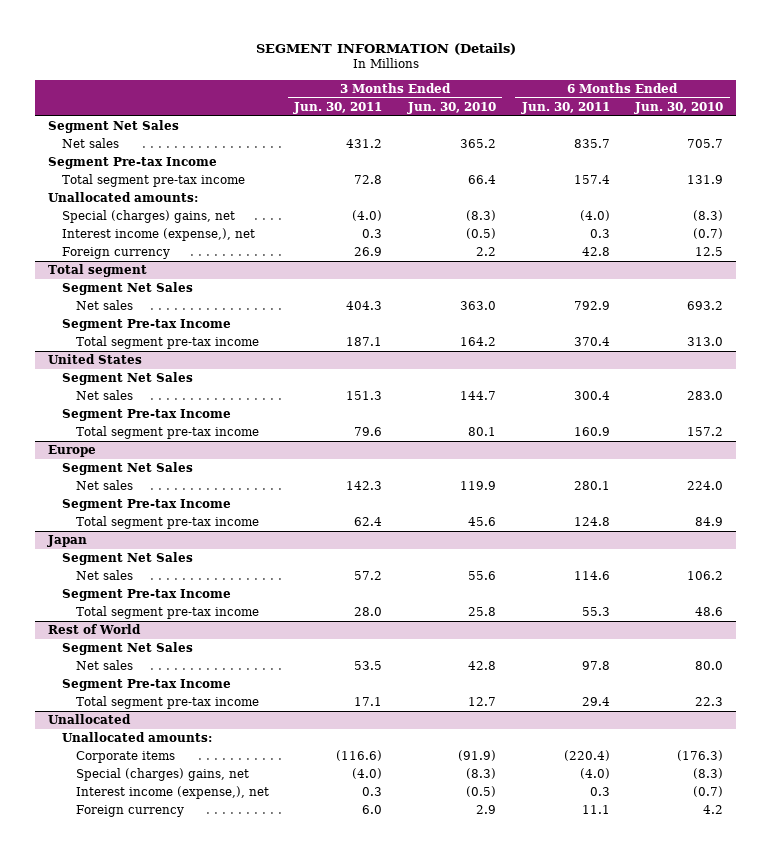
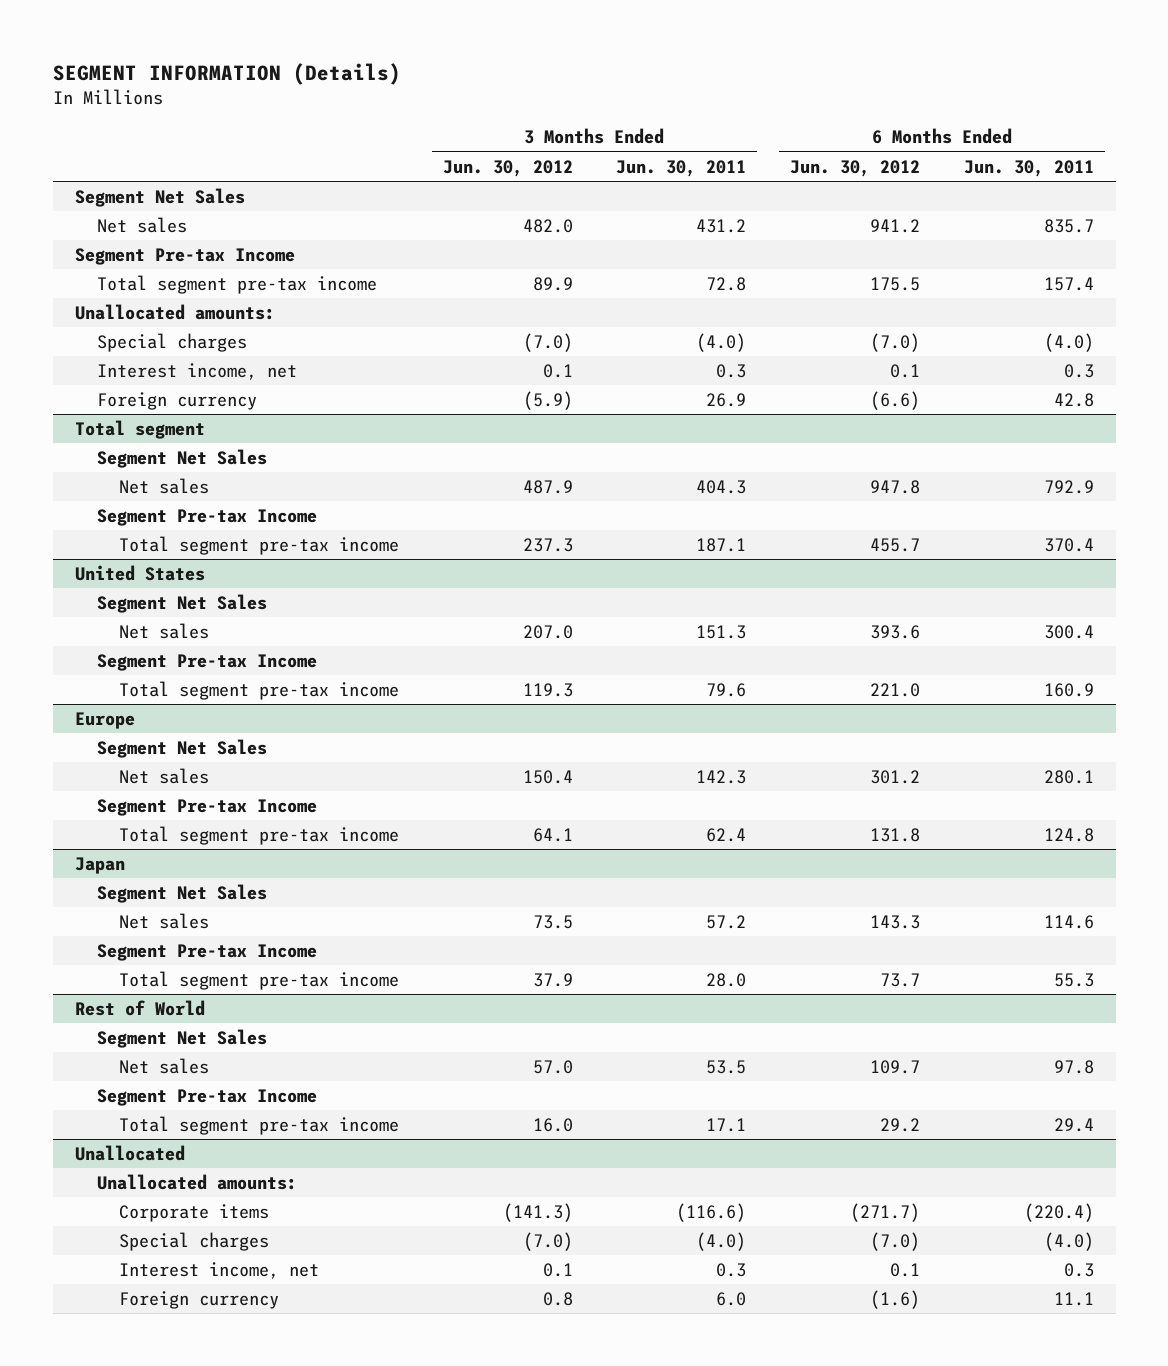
- | 3 Months Ended Jun. 30, 2011 | 3 Months Ended Jun. 30, 2010 | 6 Months Ended Jun. 30, 2011 | 6 Months Ended Jun. 30, 2010
+ | 3 Months Ended Jun. 30, 2012 | 3 Months Ended Jun. 30, 2011 | 6 Months Ended Jun. 30, 2012 | 6 Months Ended Jun. 30, 2011
- Special (charges) gains, net | (4.0) | (8.3) | (4.0) | (8.3)
- Interest income (expense,), net | 0.3 | (0.5) | 0.3 | (0.7)
+ Special charges | (7.0) | (4.0) | (7.0) | (4.0)
+ Interest income, net | 0.1 | 0.3 | 0.1 | 0.3
@ Unallocated
- Special (charges) gains, net | (4.0) | (8.3) | (4.0) | (8.3)
- Interest income (expense,), net | 0.3 | (0.5) | 0.3 | (0.7)
+ Special charges | (7.0) | (4.0) | (7.0) | (4.0)
+ Interest income, net | 0.1 | 0.3 | 0.1 | 0.3

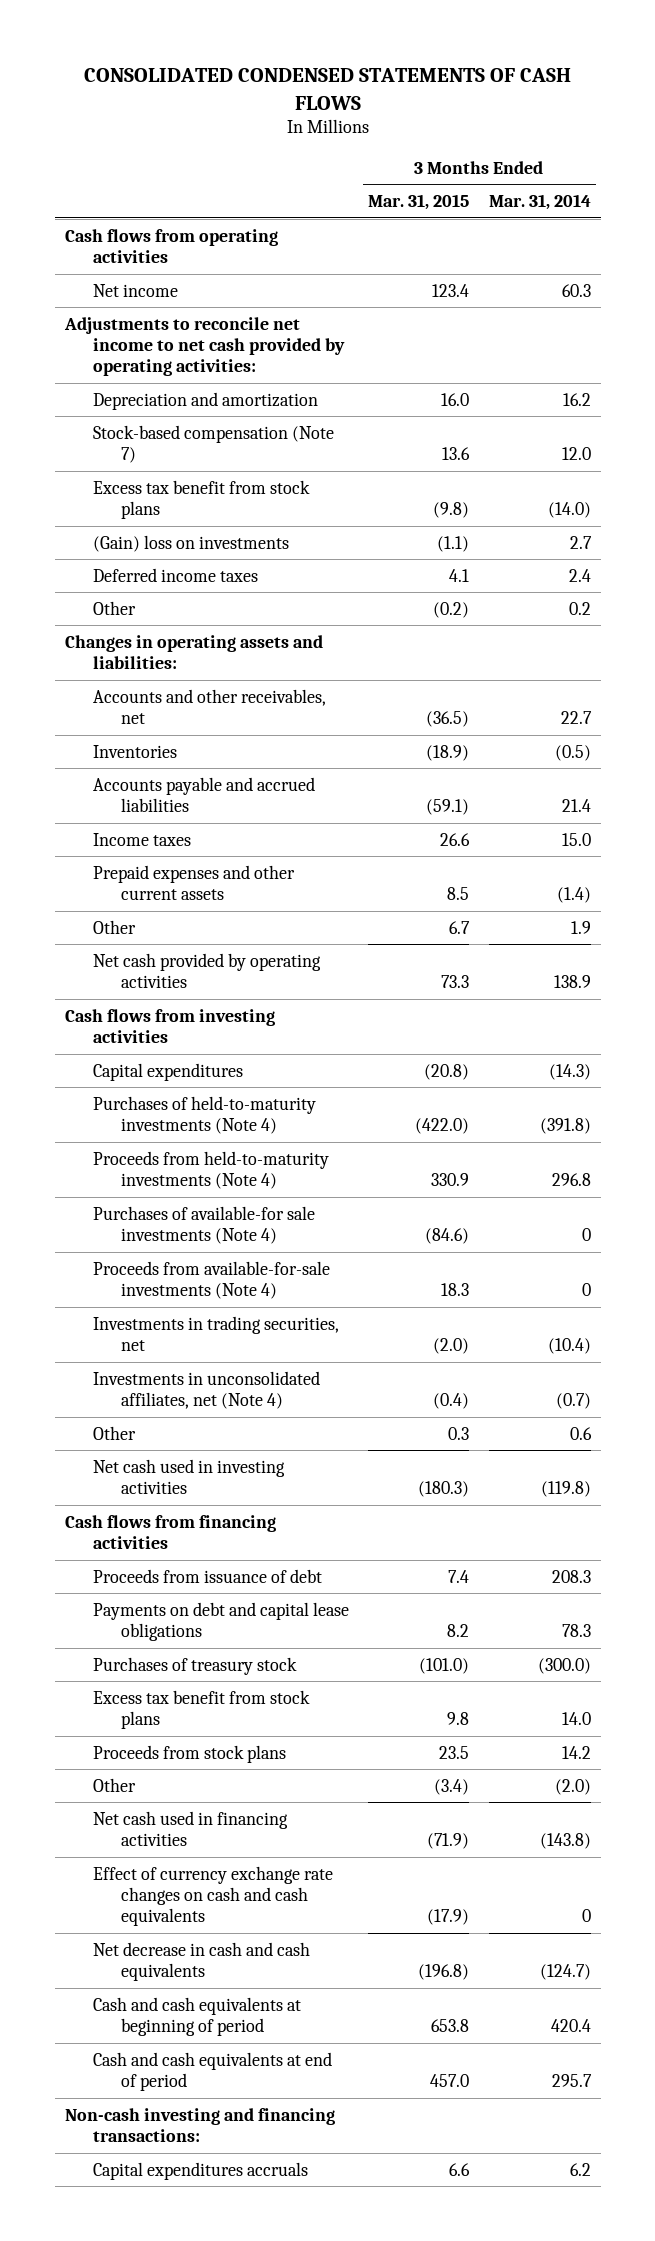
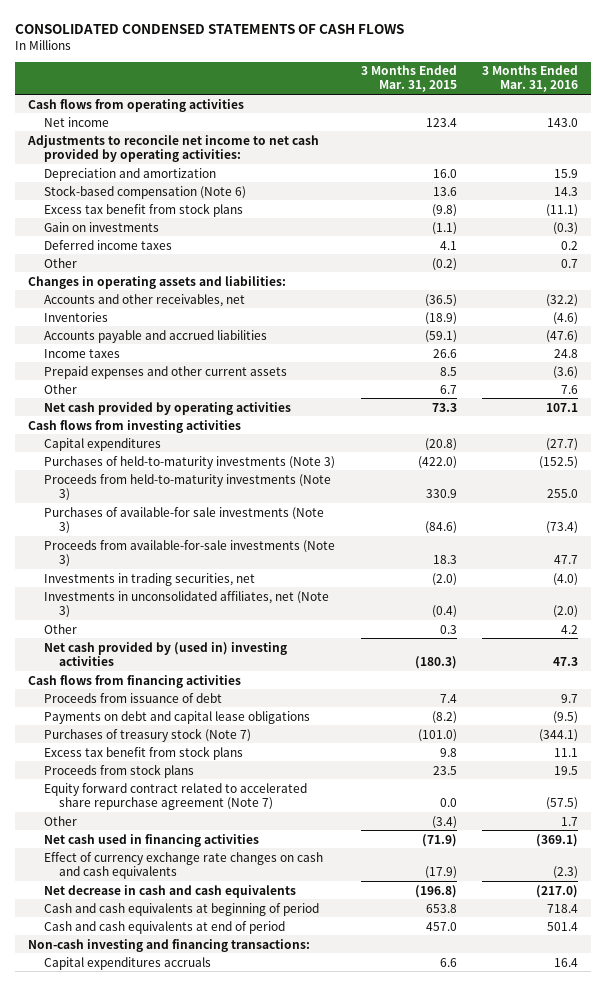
- | 3 Months Ended Mar. 31, 2015 | 3 Months Ended Mar. 31, 2014
+ | 3 Months Ended Mar. 31, 2015 | 3 Months Ended Mar. 31, 2016
- Stock-based compensation (Note 7) | 13.6 | 12.0
+ Stock-based compensation (Note 6) | 13.6 | 14.3
- (Gain) loss on investments | (1.1) | 2.7
+ Gain on investments | (1.1) | (0.3)
- Purchases of held-to-maturity investments (Note 4) | (422.0) | (391.8)
- Proceeds from held-to-maturity investments (Note 4) | 330.9 | 296.8
- Purchases of available-for sale investments (Note 4) | (84.6) | 0
- Proceeds from available-for-sale investments (Note 4) | 18.3 | 0
+ Purchases of held-to-maturity investments (Note 3) | (422.0) | (152.5)
+ Proceeds from held-to-maturity investments (Note 3) | 330.9 | 255.0
+ Purchases of available-for sale investments (Note 3) | (84.6) | (73.4)
+ Proceeds from available-for-sale investments (Note 3) | 18.3 | 47.7
- Investments in unconsolidated affiliates, net (Note 4) | (0.4) | (0.7)
+ Investments in unconsolidated affiliates, net (Note 3) | (0.4) | (2.0)
- Net cash used in investing activities | (180.3) | (119.8)
+ Net cash provided by (used in) investing activities | (180.3) | 47.3
- Payments on debt and capital lease obligations | 8.2 | 78.3
- Purchases of treasury stock | (101.0) | (300.0)
+ Payments on debt and capital lease obligations | (8.2) | (9.5)
+ Purchases of treasury stock (Note 7) | (101.0) | (344.1)
+ Equity forward contract related to accelerated share repurchase agreement (Note 7) | 0.0 | (57.5)

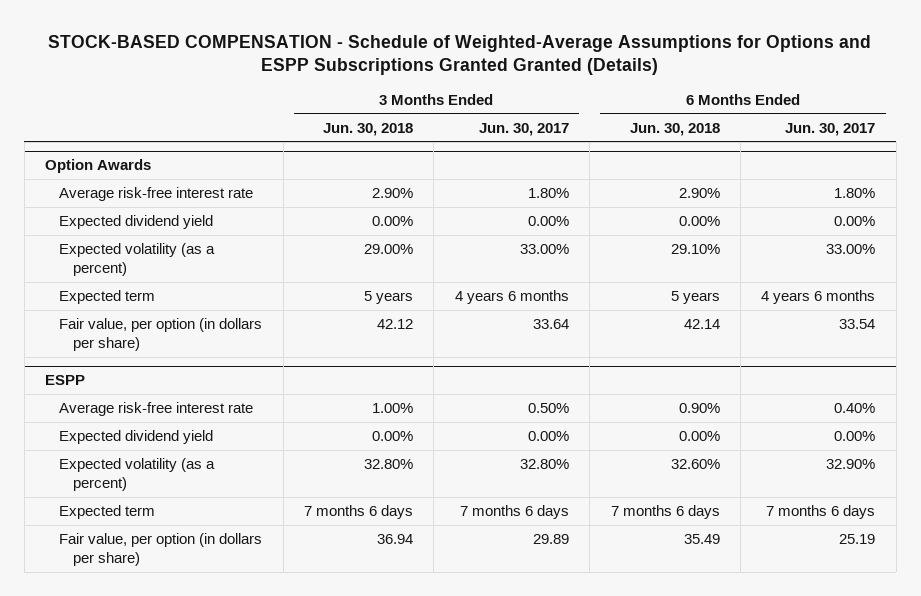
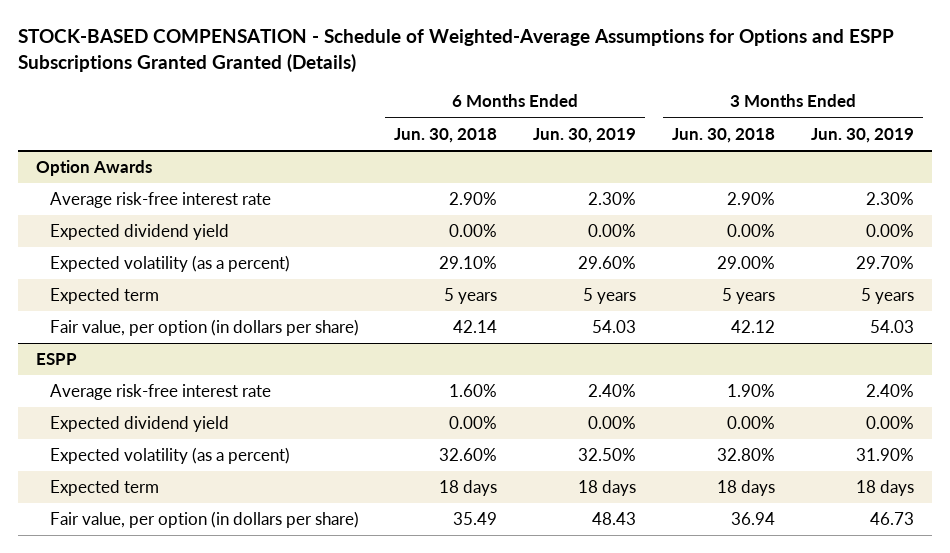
- | 3 Months Ended Jun. 30, 2018 | 3 Months Ended Jun. 30, 2017 | 6 Months Ended Jun. 30, 2018 | 6 Months Ended Jun. 30, 2017
+ | 6 Months Ended Jun. 30, 2018 | 6 Months Ended Jun. 30, 2019 | 3 Months Ended Jun. 30, 2018 | 3 Months Ended Jun. 30, 2019
@ ESPP
- Average risk-free interest rate | 1.00% | 0.50% | 0.90% | 0.40%
+ Average risk-free interest rate | 1.60% | 2.40% | 1.90% | 2.40%
- Expected term | 7 months 6 days | 7 months 6 days | 7 months 6 days | 7 months 6 days
+ Expected term | 18 days | 18 days | 18 days | 18 days

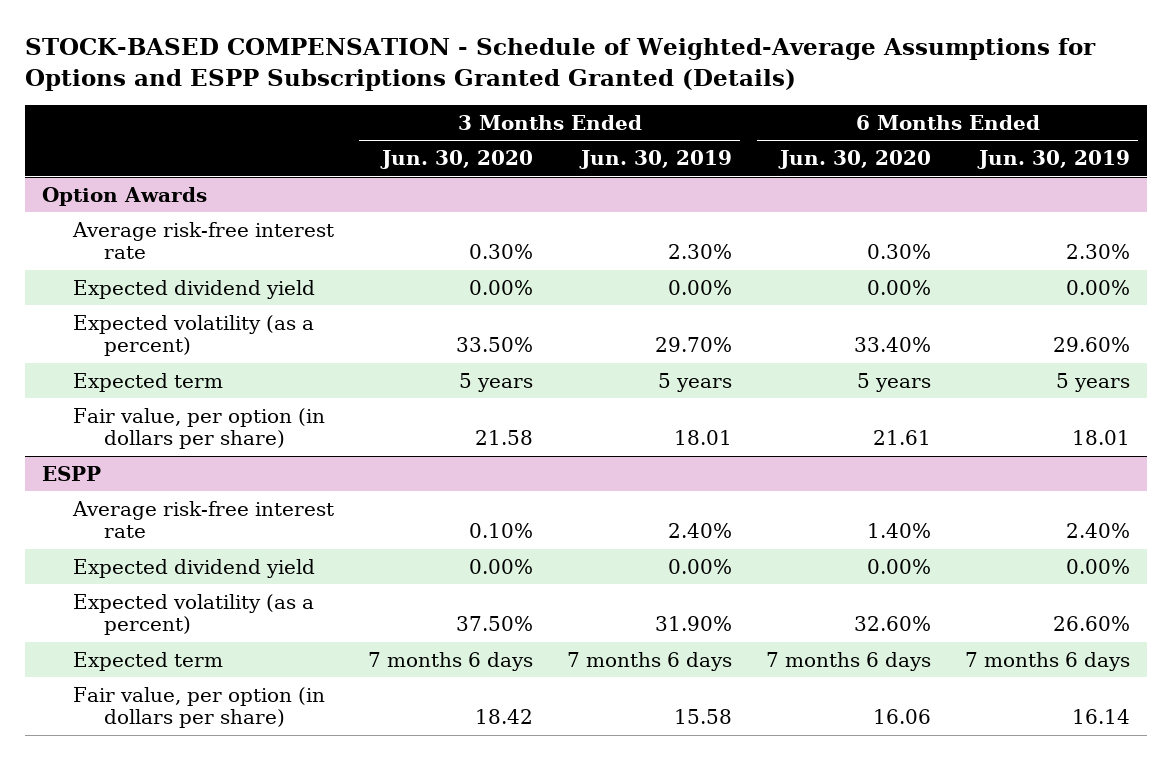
- | 6 Months Ended Jun. 30, 2018 | 6 Months Ended Jun. 30, 2019 | 3 Months Ended Jun. 30, 2018 | 3 Months Ended Jun. 30, 2019
+ | 3 Months Ended Jun. 30, 2020 | 3 Months Ended Jun. 30, 2019 | 6 Months Ended Jun. 30, 2020 | 6 Months Ended Jun. 30, 2019
@ Option Awards
- Fair value, per option (in dollars per share) | 42.14 | 54.03 | 42.12 | 54.03
+ Fair value, per option (in dollars per share) | 21.58 | 18.01 | 21.61 | 18.01
@ ESPP
- Expected volatility (as a percent) | 32.60% | 32.50% | 32.80% | 31.90%
- Expected term | 18 days | 18 days | 18 days | 18 days
- Fair value, per option (in dollars per share) | 35.49 | 48.43 | 36.94 | 46.73
+ Expected volatility (as a percent) | 37.50% | 31.90% | 32.60% | 26.60%
+ Expected term | 7 months 6 days | 7 months 6 days | 7 months 6 days | 7 months 6 days
+ Fair value, per option (in dollars per share) | 18.42 | 15.58 | 16.06 | 16.14

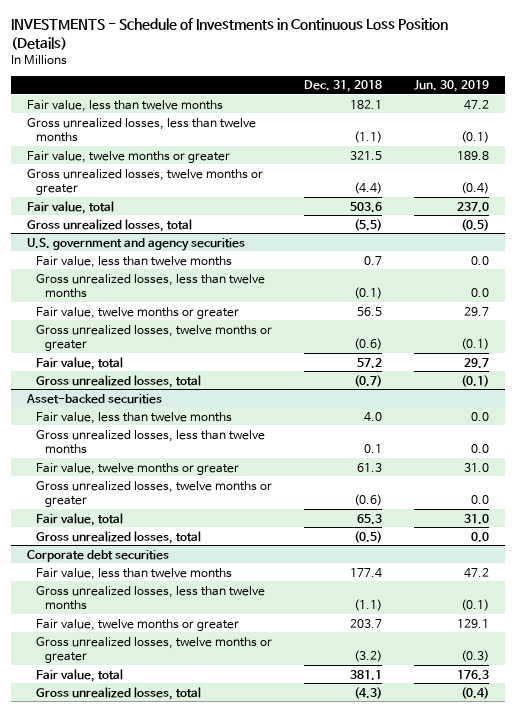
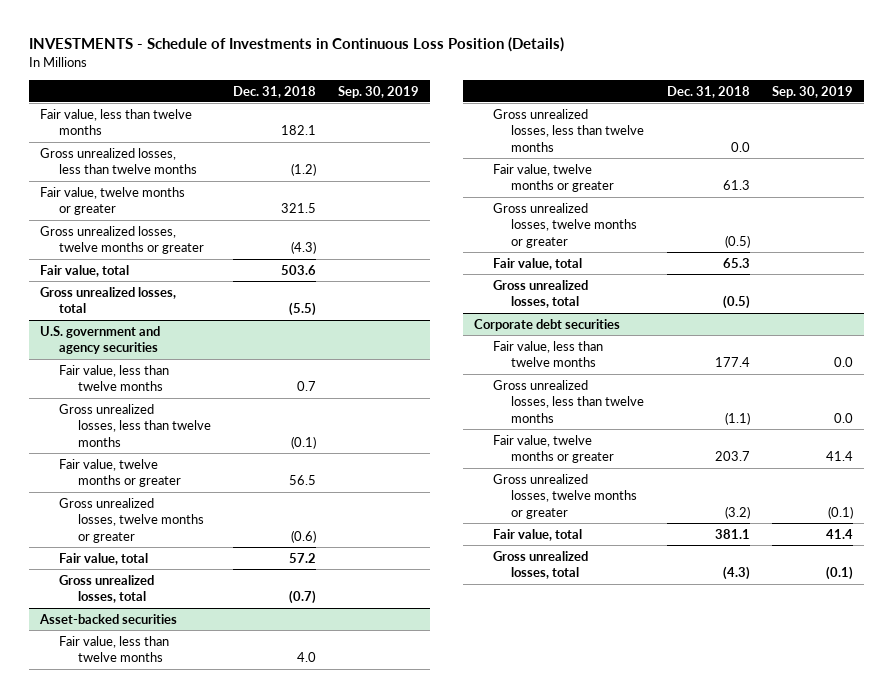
- | Dec. 31, 2018 | Jun. 30, 2019
+ | Dec. 31, 2018 | Sep. 30, 2019
- Gross unrealized losses, less than twelve months | (1.1) | (0.1)
+ Gross unrealized losses, less than twelve months | (1.2) |
- Gross unrealized losses, twelve months or greater | (4.4) | (0.4)
+ Gross unrealized losses, twelve months or greater | (4.3) |
@ Asset-backed securities
- Gross unrealized losses, less than twelve months | 0.1 | 0.0
+ Gross unrealized losses, less than twelve months | 0.0 |
- Gross unrealized losses, twelve months or greater | (0.6) | 0.0
+ Gross unrealized losses, twelve months or greater | (0.5) |

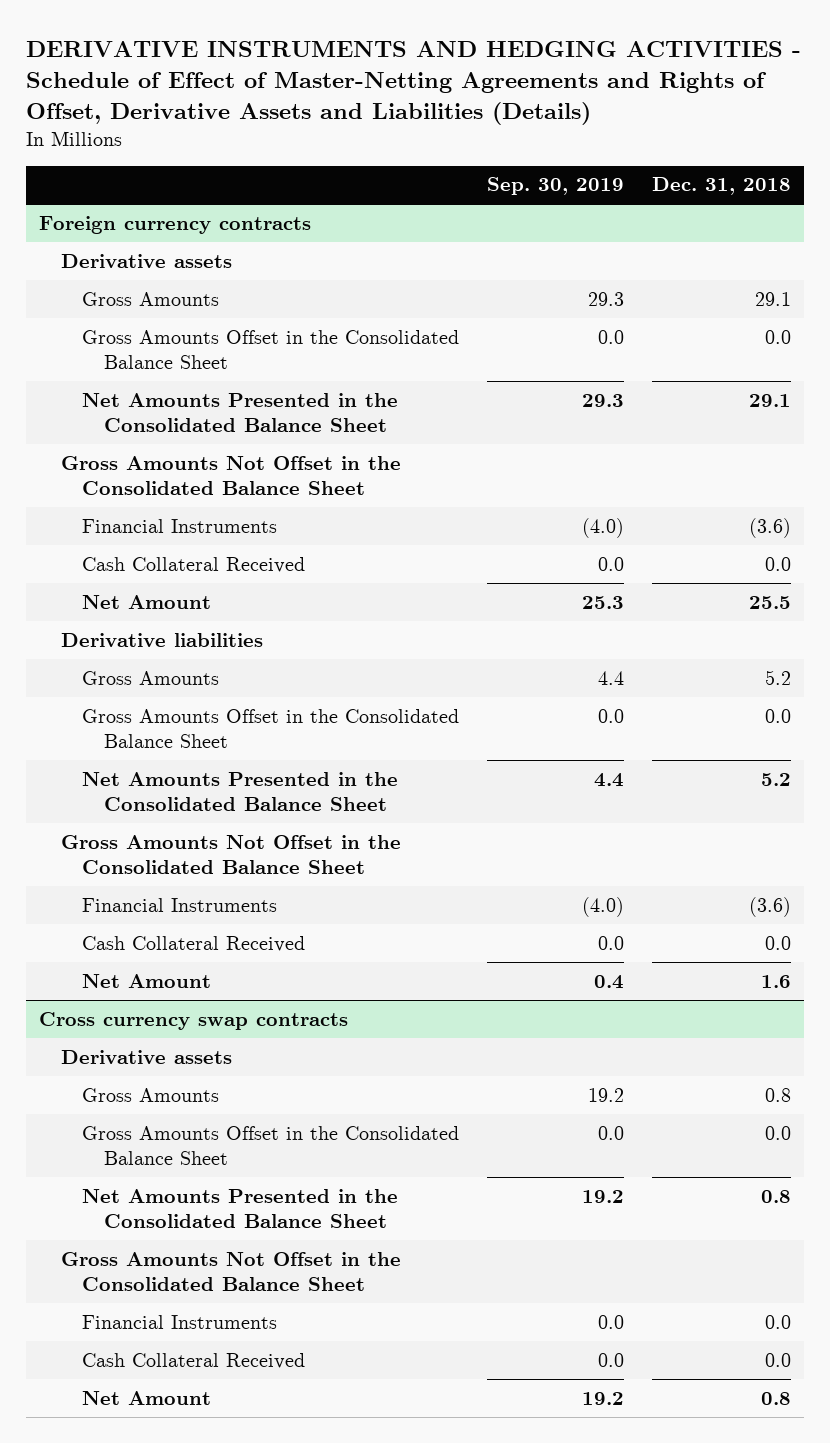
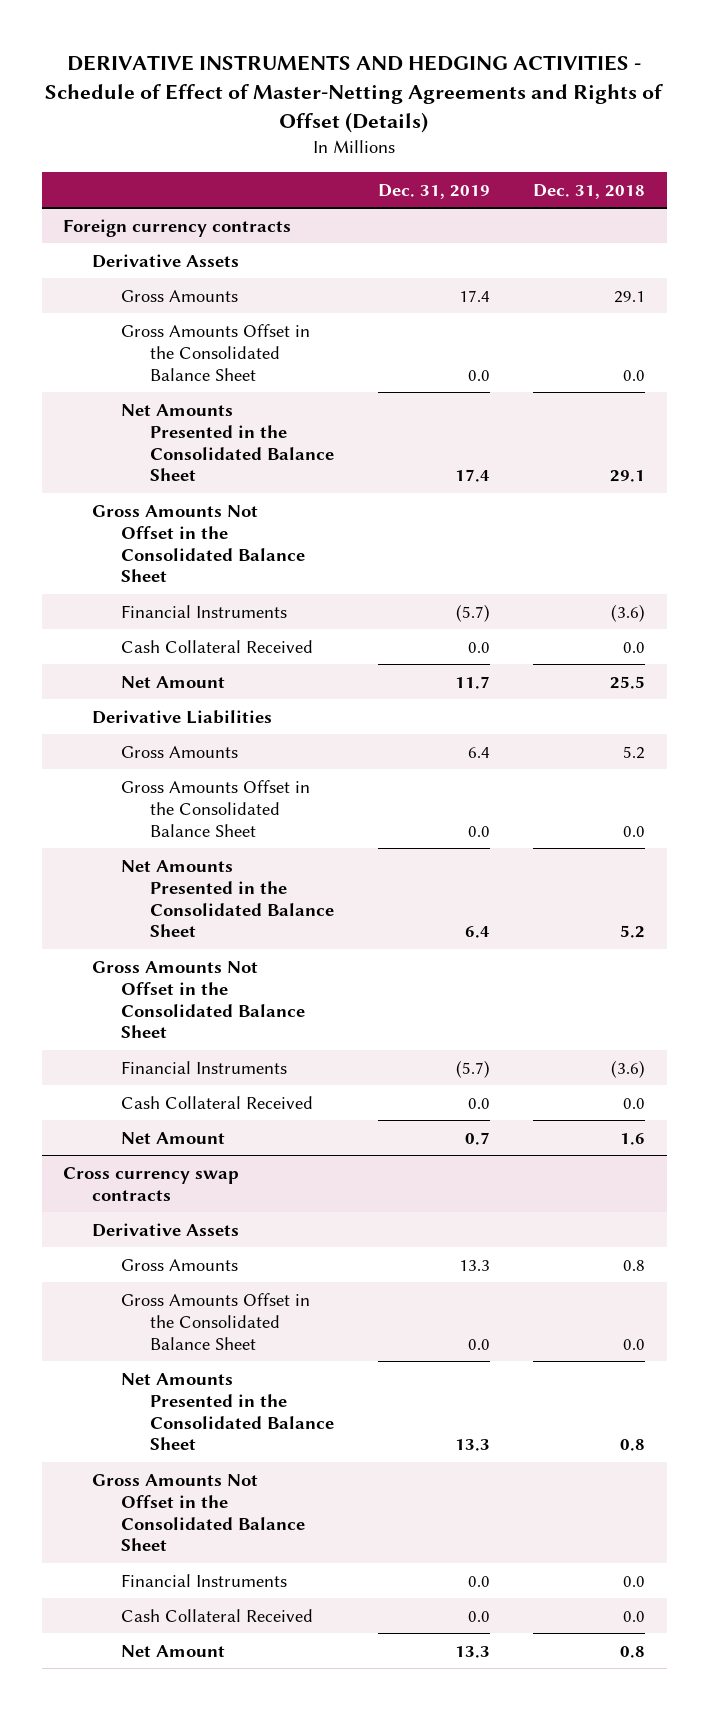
- DERIVATIVE INSTRUMENTS AND HEDGING ACTIVITIES - Schedule of Effect of Master-Netting Agreements and Rights of Offset, Derivative Assets and Liabilities (Details)
+ DERIVATIVE INSTRUMENTS AND HEDGING ACTIVITIES - Schedule of Effect of Master-Netting Agreements and Rights of Offset (Details)
- | Sep. 30, 2019 | Dec. 31, 2018
+ | Dec. 31, 2019 | Dec. 31, 2018
@ Foreign currency contracts
- Derivative assets
+ Derivative Assets
- Derivative liabilities
+ Derivative Liabilities
@ Cross currency swap contracts
- Derivative assets
+ Derivative Assets

